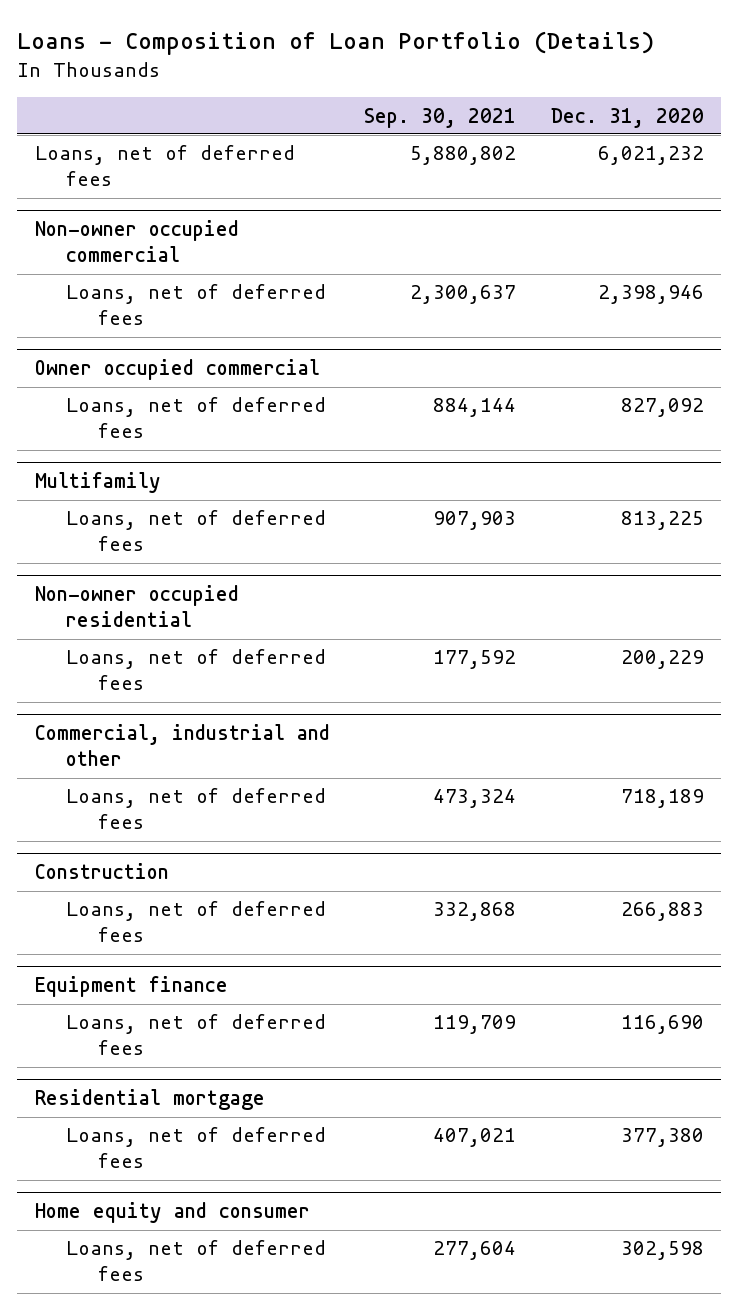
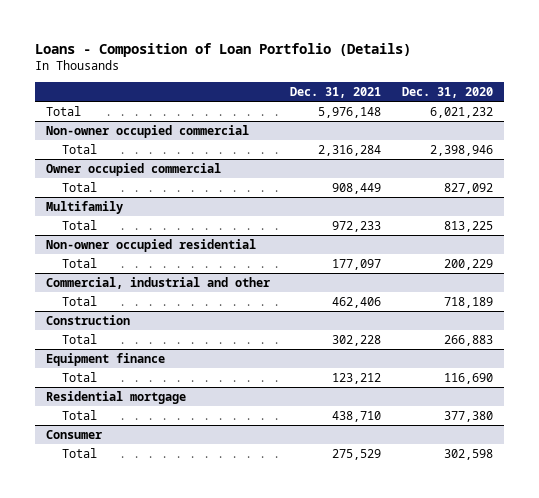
- | Sep. 30, 2021 | Dec. 31, 2020
+ | Dec. 31, 2021 | Dec. 31, 2020
- Loans, net of deferred fees | 5,880,802 | 6,021,232
+ Total | 5,976,148 | 6,021,232
@ Non-owner occupied commercial
- Loans, net of deferred fees | 2,300,637 | 2,398,946
+ Total | 2,316,284 | 2,398,946
@ Owner occupied commercial
- Loans, net of deferred fees | 884,144 | 827,092
+ Total | 908,449 | 827,092
@ Multifamily
- Loans, net of deferred fees | 907,903 | 813,225
+ Total | 972,233 | 813,225
@ Non-owner occupied residential
- Loans, net of deferred fees | 177,592 | 200,229
+ Total | 177,097 | 200,229
@ Commercial, industrial and other
- Loans, net of deferred fees | 473,324 | 718,189
+ Total | 462,406 | 718,189
@ Construction
- Loans, net of deferred fees | 332,868 | 266,883
+ Total | 302,228 | 266,883
@ Equipment finance
- Loans, net of deferred fees | 119,709 | 116,690
+ Total | 123,212 | 116,690
@ Residential mortgage
- Loans, net of deferred fees | 407,021 | 377,380
- Home equity and consumer
- Loans, net of deferred fees | 277,604 | 302,598
@ Residential mortgage
+ Total | 438,710 | 377,380
+ Consumer
+ Total | 275,529 | 302,598

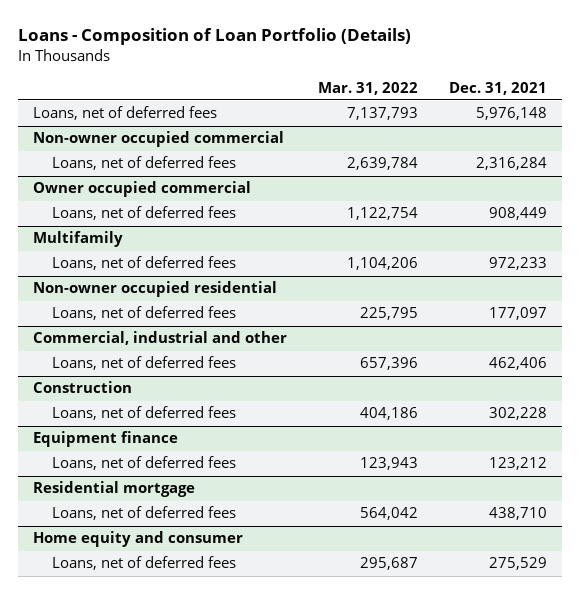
- | Dec. 31, 2021 | Dec. 31, 2020
+ | Mar. 31, 2022 | Dec. 31, 2021
- Total | 5,976,148 | 6,021,232
+ Loans, net of deferred fees | 7,137,793 | 5,976,148
@ Non-owner occupied commercial
- Total | 2,316,284 | 2,398,946
+ Loans, net of deferred fees | 2,639,784 | 2,316,284
@ Owner occupied commercial
- Total | 908,449 | 827,092
+ Loans, net of deferred fees | 1,122,754 | 908,449
@ Multifamily
- Total | 972,233 | 813,225
+ Loans, net of deferred fees | 1,104,206 | 972,233
@ Non-owner occupied residential
- Total | 177,097 | 200,229
+ Loans, net of deferred fees | 225,795 | 177,097
@ Commercial, industrial and other
- Total | 462,406 | 718,189
+ Loans, net of deferred fees | 657,396 | 462,406
@ Construction
- Total | 302,228 | 266,883
+ Loans, net of deferred fees | 404,186 | 302,228
@ Equipment finance
- Total | 123,212 | 116,690
+ Loans, net of deferred fees | 123,943 | 123,212
@ Residential mortgage
- Total | 438,710 | 377,380
- Consumer
- Total | 275,529 | 302,598
@ Residential mortgage
+ Loans, net of deferred fees | 564,042 | 438,710
+ Home equity and consumer
+ Loans, net of deferred fees | 295,687 | 275,529

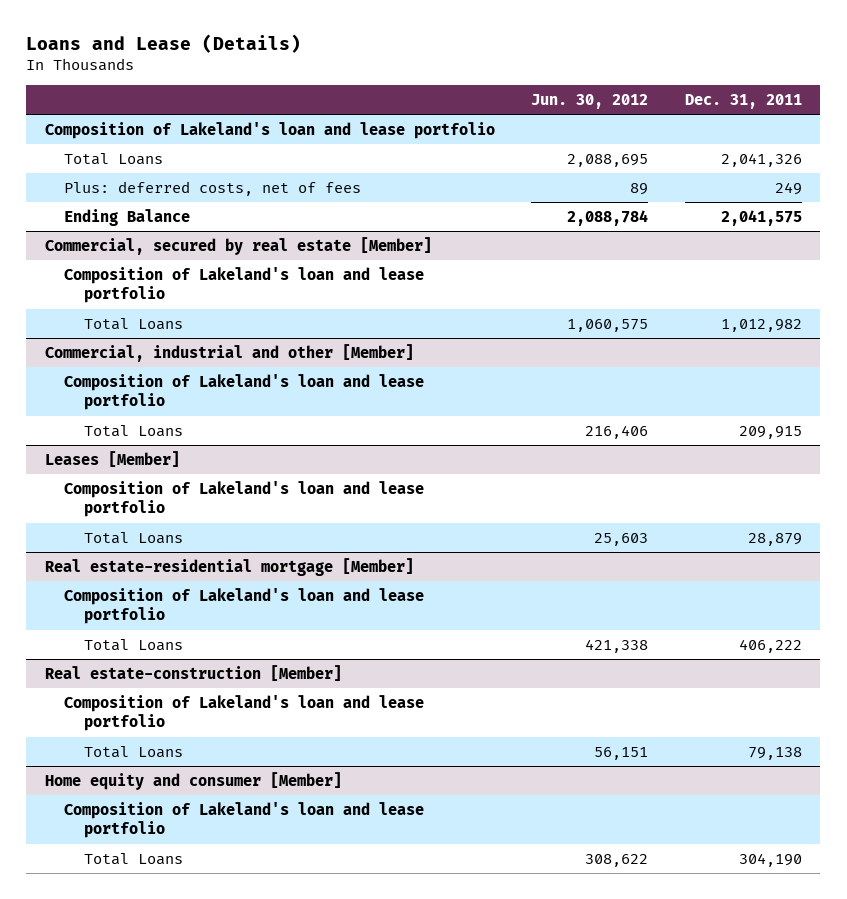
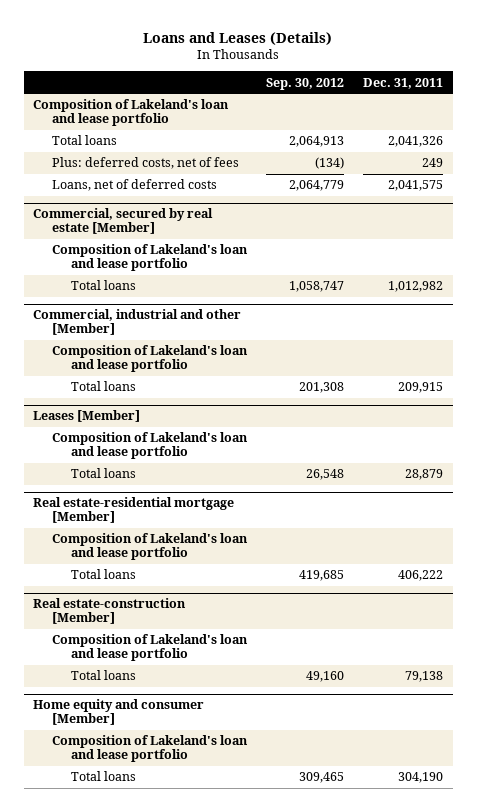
- Loans and Lease (Details)
+ Loans and Leases (Details)
- | Jun. 30, 2012 | Dec. 31, 2011
+ | Sep. 30, 2012 | Dec. 31, 2011
- Total Loans | 2,088,695 | 2,041,326
+ Total loans | 2,064,913 | 2,041,326
- Ending Balance | 2,088,784 | 2,041,575
+ Loans, net of deferred costs | 2,064,779 | 2,041,575
@ Commercial, secured by real estate [Member]
- Total Loans | 1,060,575 | 1,012,982
+ Total loans | 1,058,747 | 1,012,982
@ Commercial, industrial and other [Member]
- Total Loans | 216,406 | 209,915
+ Total loans | 201,308 | 209,915
@ Leases [Member]
- Total Loans | 25,603 | 28,879
+ Total loans | 26,548 | 28,879
@ Real estate-residential mortgage [Member]
- Total Loans | 421,338 | 406,222
+ Total loans | 419,685 | 406,222
@ Real estate-construction [Member]
- Total Loans | 56,151 | 79,138
+ Total loans | 49,160 | 79,138
@ Home equity and consumer [Member]
- Total Loans | 308,622 | 304,190
+ Total loans | 309,465 | 304,190

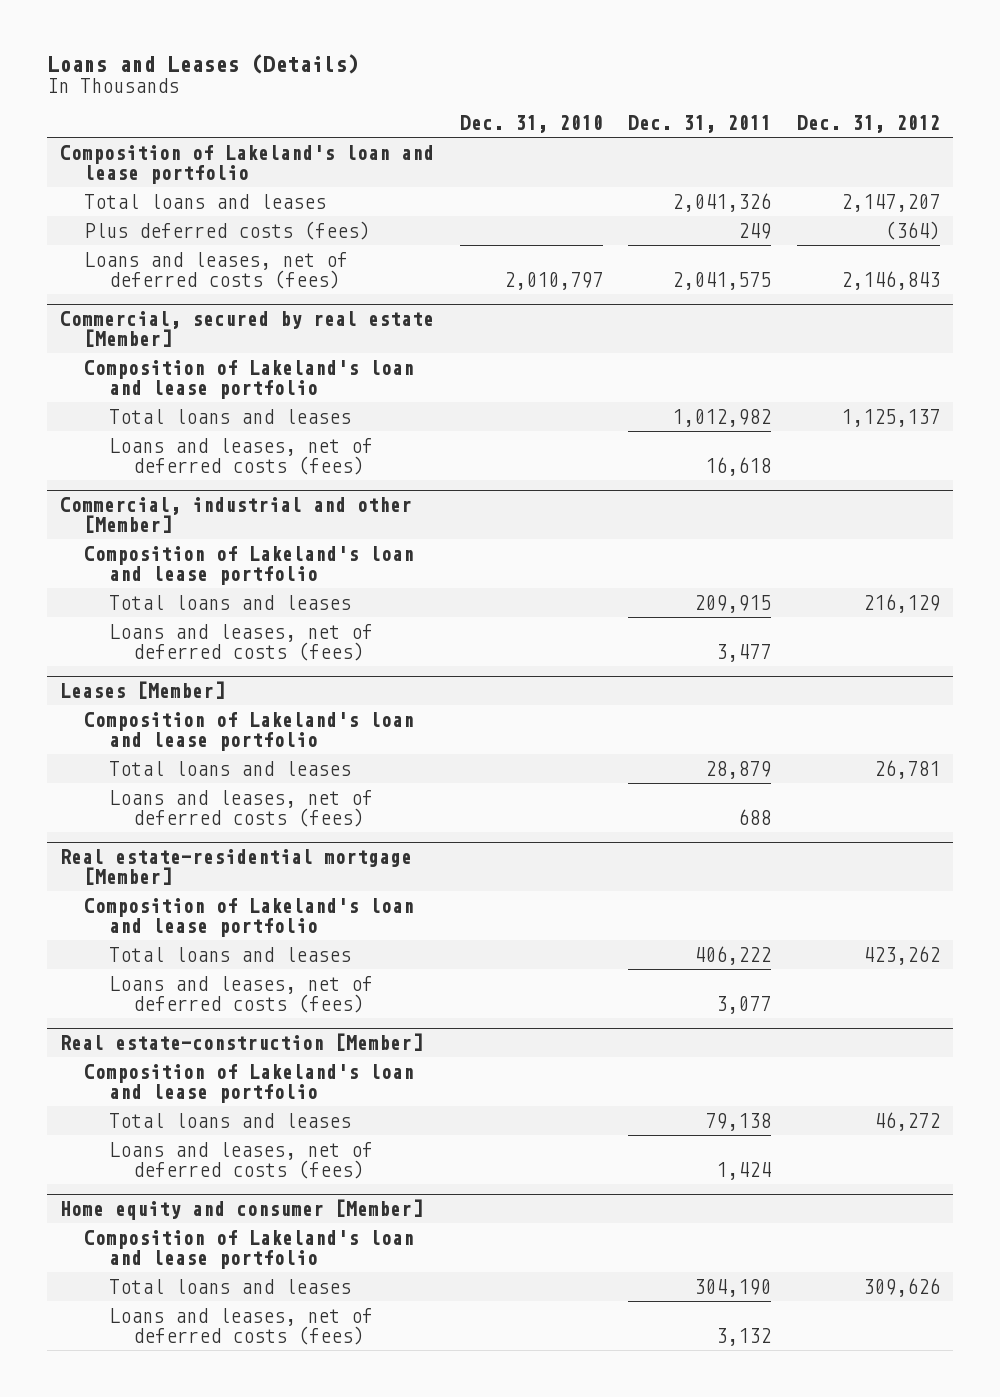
- | Sep. 30, 2012 | Dec. 31, 2011
+ | Dec. 31, 2010 | Dec. 31, 2011 | Dec. 31, 2012
- Total loans | 2,064,913 | 2,041,326
- Plus: deferred costs, net of fees | (134) | 249
- Loans, net of deferred costs | 2,064,779 | 2,041,575
+ Total loans and leases | | 2,041,326 | 2,147,207
+ Plus deferred costs (fees) | | 249 | (364)
+ Loans and leases, net of deferred costs (fees) | 2,010,797 | 2,041,575 | 2,146,843
@ Commercial, secured by real estate [Member]
- Total loans | 1,058,747 | 1,012,982
+ Total loans and leases | | 1,012,982 | 1,125,137
+ Loans and leases, net of deferred costs (fees) | | 16,618 |
@ Commercial, industrial and other [Member]
- Total loans | 201,308 | 209,915
+ Total loans and leases | | 209,915 | 216,129
+ Loans and leases, net of deferred costs (fees) | | 3,477 |
@ Leases [Member]
- Total loans | 26,548 | 28,879
+ Total loans and leases | | 28,879 | 26,781
+ Loans and leases, net of deferred costs (fees) | | 688 |
@ Real estate-residential mortgage [Member]
- Total loans | 419,685 | 406,222
+ Total loans and leases | | 406,222 | 423,262
+ Loans and leases, net of deferred costs (fees) | | 3,077 |
@ Real estate-construction [Member]
- Total loans | 49,160 | 79,138
+ Total loans and leases | | 79,138 | 46,272
+ Loans and leases, net of deferred costs (fees) | | 1,424 |
@ Home equity and consumer [Member]
- Total loans | 309,465 | 304,190
+ Total loans and leases | | 304,190 | 309,626
+ Loans and leases, net of deferred costs (fees) | | 3,132 |

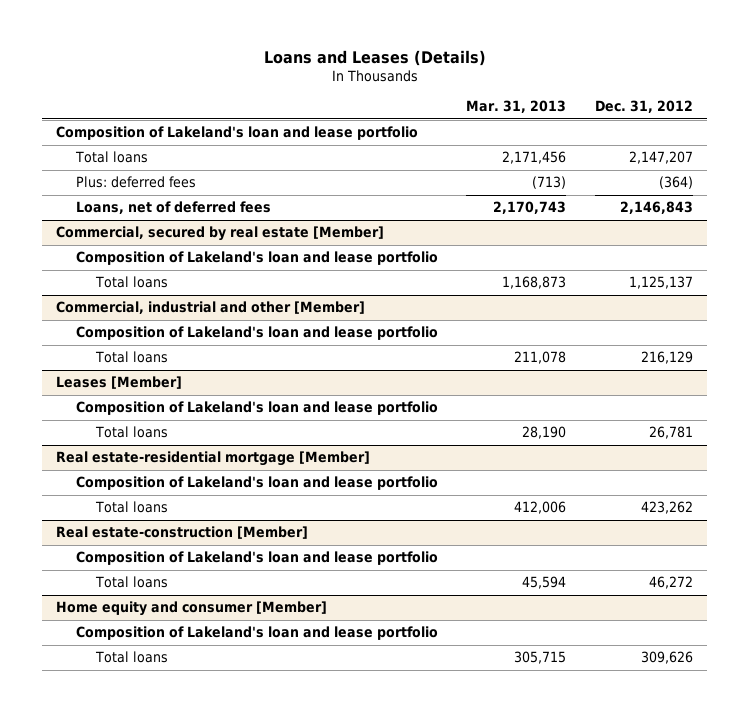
- | Dec. 31, 2010 | Dec. 31, 2011 | Dec. 31, 2012
+ | Mar. 31, 2013 | Dec. 31, 2012
- Total loans and leases | | 2,041,326 | 2,147,207
- Plus deferred costs (fees) | | 249 | (364)
- Loans and leases, net of deferred costs (fees) | 2,010,797 | 2,041,575 | 2,146,843
+ Total loans | 2,171,456 | 2,147,207
+ Plus: deferred fees | (713) | (364)
+ Loans, net of deferred fees | 2,170,743 | 2,146,843
@ Commercial, secured by real estate [Member]
- Total loans and leases | | 1,012,982 | 1,125,137
- Loans and leases, net of deferred costs (fees) | | 16,618 |
+ Total loans | 1,168,873 | 1,125,137
@ Commercial, industrial and other [Member]
- Total loans and leases | | 209,915 | 216,129
- Loans and leases, net of deferred costs (fees) | | 3,477 |
+ Total loans | 211,078 | 216,129
@ Leases [Member]
- Total loans and leases | | 28,879 | 26,781
- Loans and leases, net of deferred costs (fees) | | 688 |
+ Total loans | 28,190 | 26,781
@ Real estate-residential mortgage [Member]
- Total loans and leases | | 406,222 | 423,262
- Loans and leases, net of deferred costs (fees) | | 3,077 |
+ Total loans | 412,006 | 423,262
@ Real estate-construction [Member]
- Total loans and leases | | 79,138 | 46,272
- Loans and leases, net of deferred costs (fees) | | 1,424 |
+ Total loans | 45,594 | 46,272
@ Home equity and consumer [Member]
- Total loans and leases | | 304,190 | 309,626
- Loans and leases, net of deferred costs (fees) | | 3,132 |
+ Total loans | 305,715 | 309,626

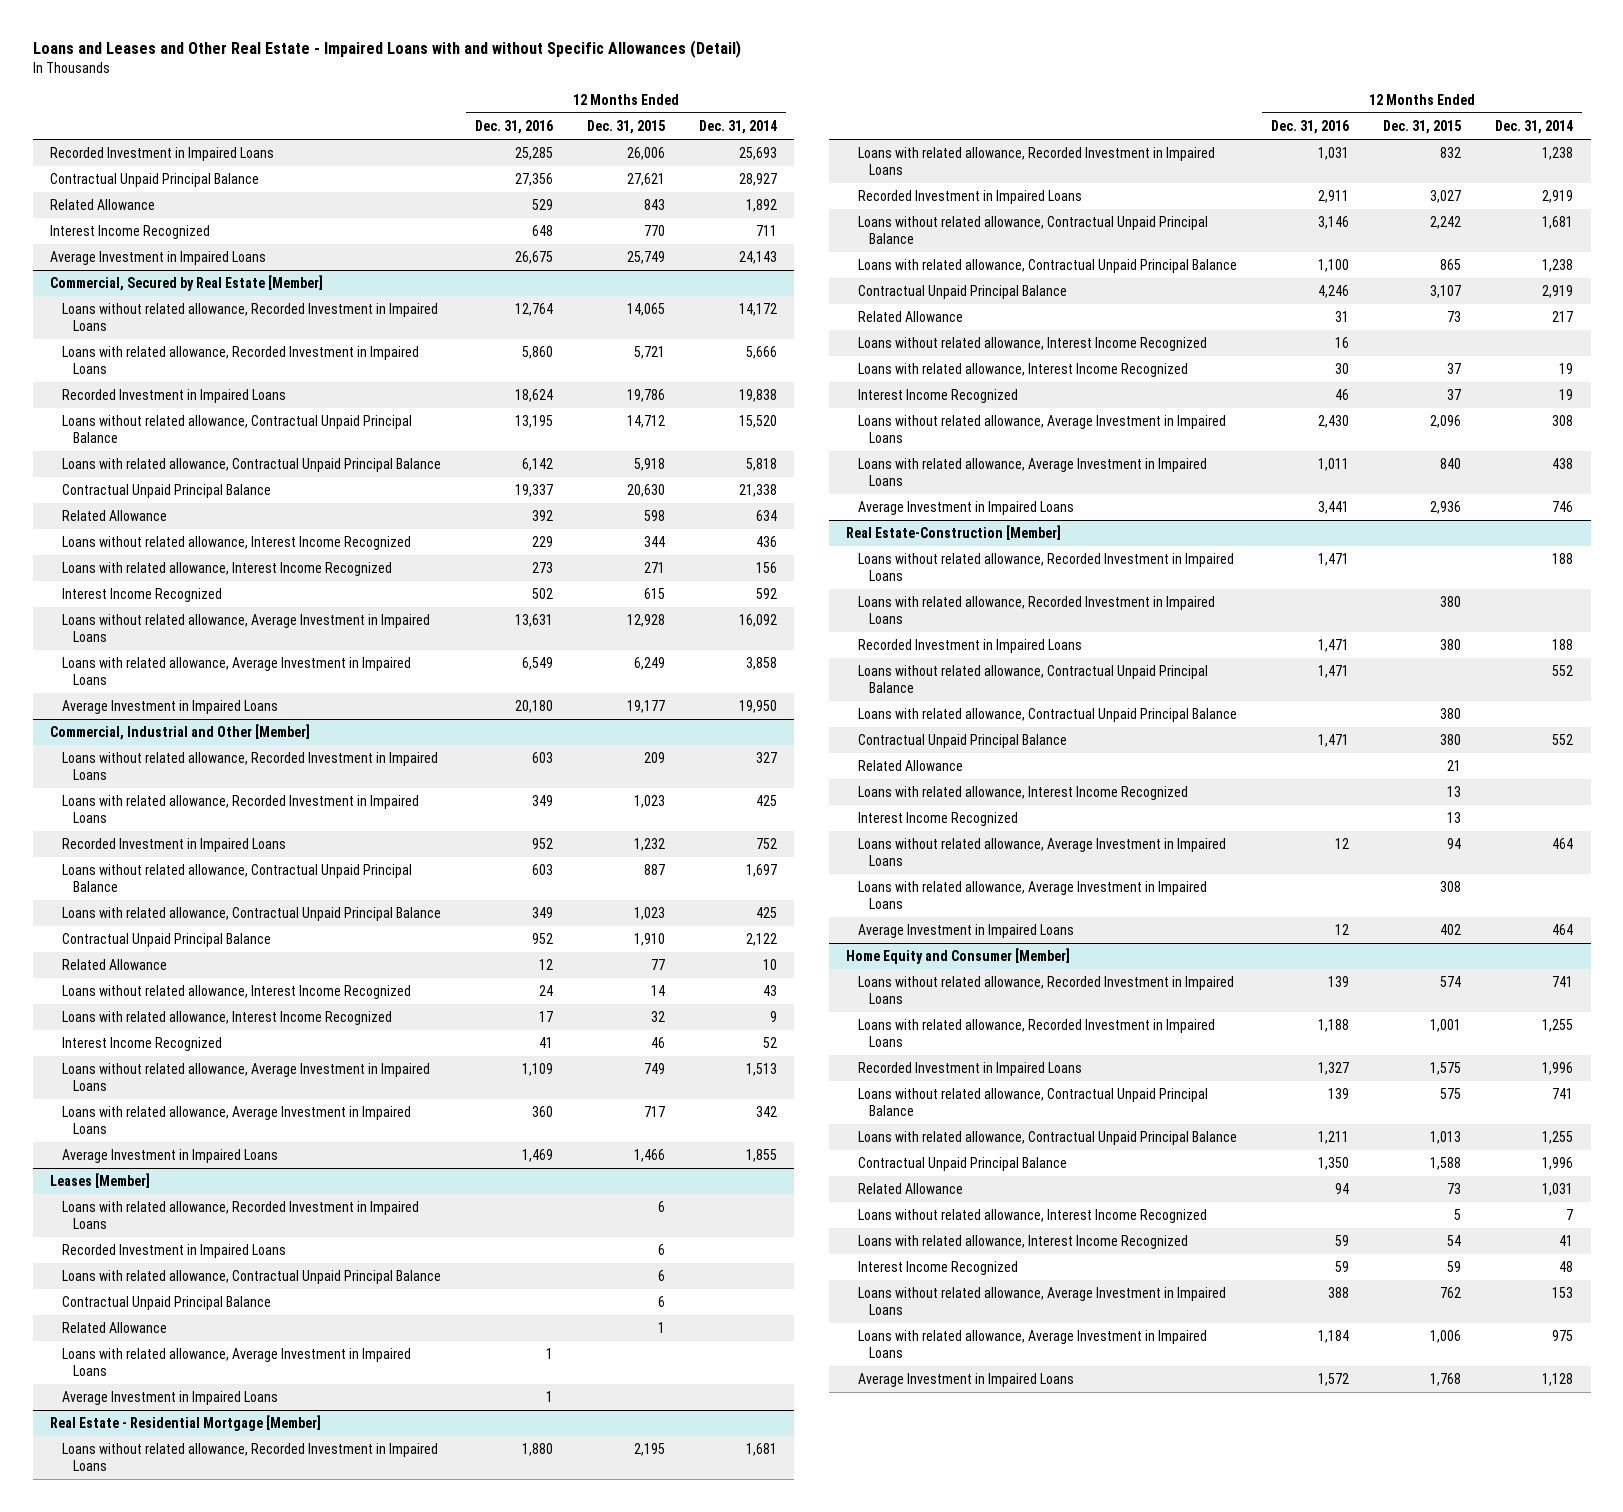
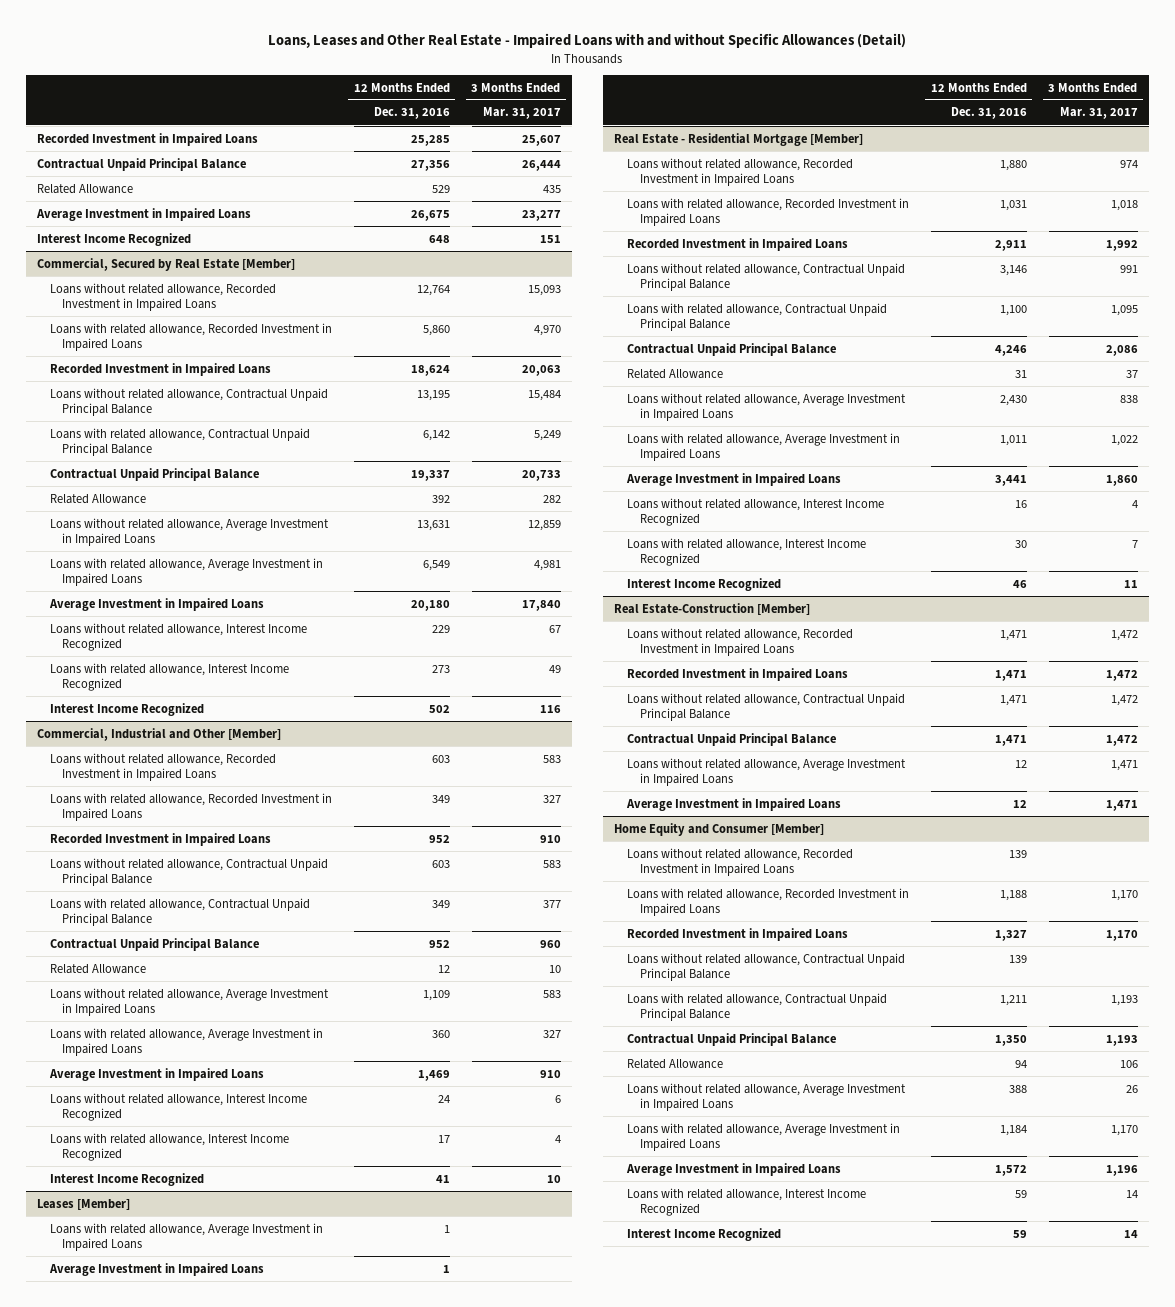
- Loans and Leases and Other Real Estate - Impaired Loans with and without Specific Allowances (Detail)
+ Loans, Leases and Other Real Estate - Impaired Loans with and without Specific Allowances (Detail)
- | 12 Months Ended Dec. 31, 2016 | 12 Months Ended Dec. 31, 2015 | 12 Months Ended Dec. 31, 2014
+ | 12 Months Ended Dec. 31, 2016 | 3 Months Ended Mar. 31, 2017
moved down: Interest Income Recognized | 648 | 151
@ Commercial, Secured by Real Estate [Member]
moved down: Loans without related allowance, Interest Income Recognized | 229 | 67
moved down: Loans with related allowance, Interest Income Recognized | 273 | 49
moved down: Interest Income Recognized | 502 | 116
@ Commercial, Industrial and Other [Member]
moved down: Loans without related allowance, Interest Income Recognized | 24 | 6
moved down: Loans with related allowance, Interest Income Recognized | 17 | 4
moved down: Interest Income Recognized | 41 | 10
@ Leases [Member]
- Loans with related allowance, Recorded Investment in Impaired Loans | | 6 |
- Recorded Investment in Impaired Loans | | 6 |
- Loans with related allowance, Contractual Unpaid Principal Balance | | 6 |
- Contractual Unpaid Principal Balance | | 6 |
- Related Allowance | | 1 |
@ Real Estate - Residential Mortgage [Member]
moved down: Loans without related allowance, Interest Income Recognized | 16 | 4
moved down: Loans with related allowance, Interest Income Recognized | 30 | 7
moved down: Interest Income Recognized | 46 | 11
@ Real Estate-Construction [Member]
- Loans with related allowance, Recorded Investment in Impaired Loans | | 380 |
- Loans with related allowance, Contractual Unpaid Principal Balance | | 380 |
- Related Allowance | | 21 |
- Loans with related allowance, Interest Income Recognized | | 13 |
- Interest Income Recognized | | 13 |
- Loans with related allowance, Average Investment in Impaired Loans | | 308 |
@ Home Equity and Consumer [Member]
- Loans without related allowance, Interest Income Recognized | | 5 | 7
moved down: Loans with related allowance, Interest Income Recognized | 59 | 14
moved down: Interest Income Recognized | 59 | 14

